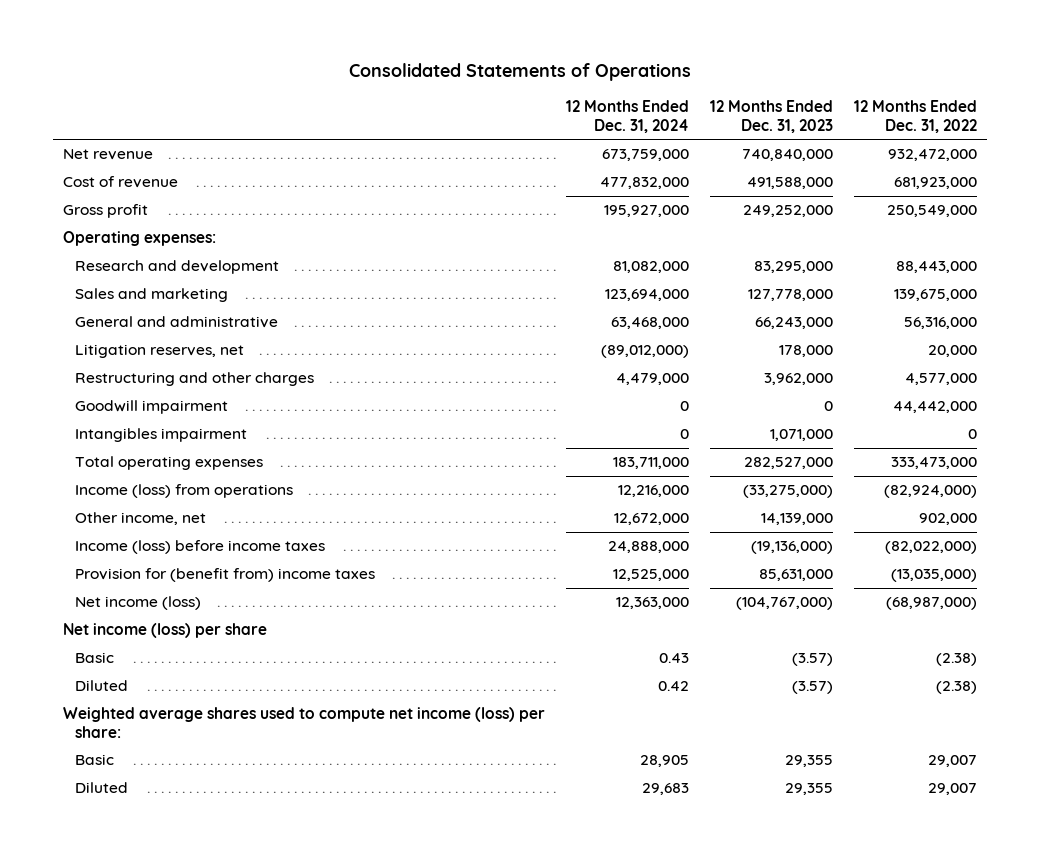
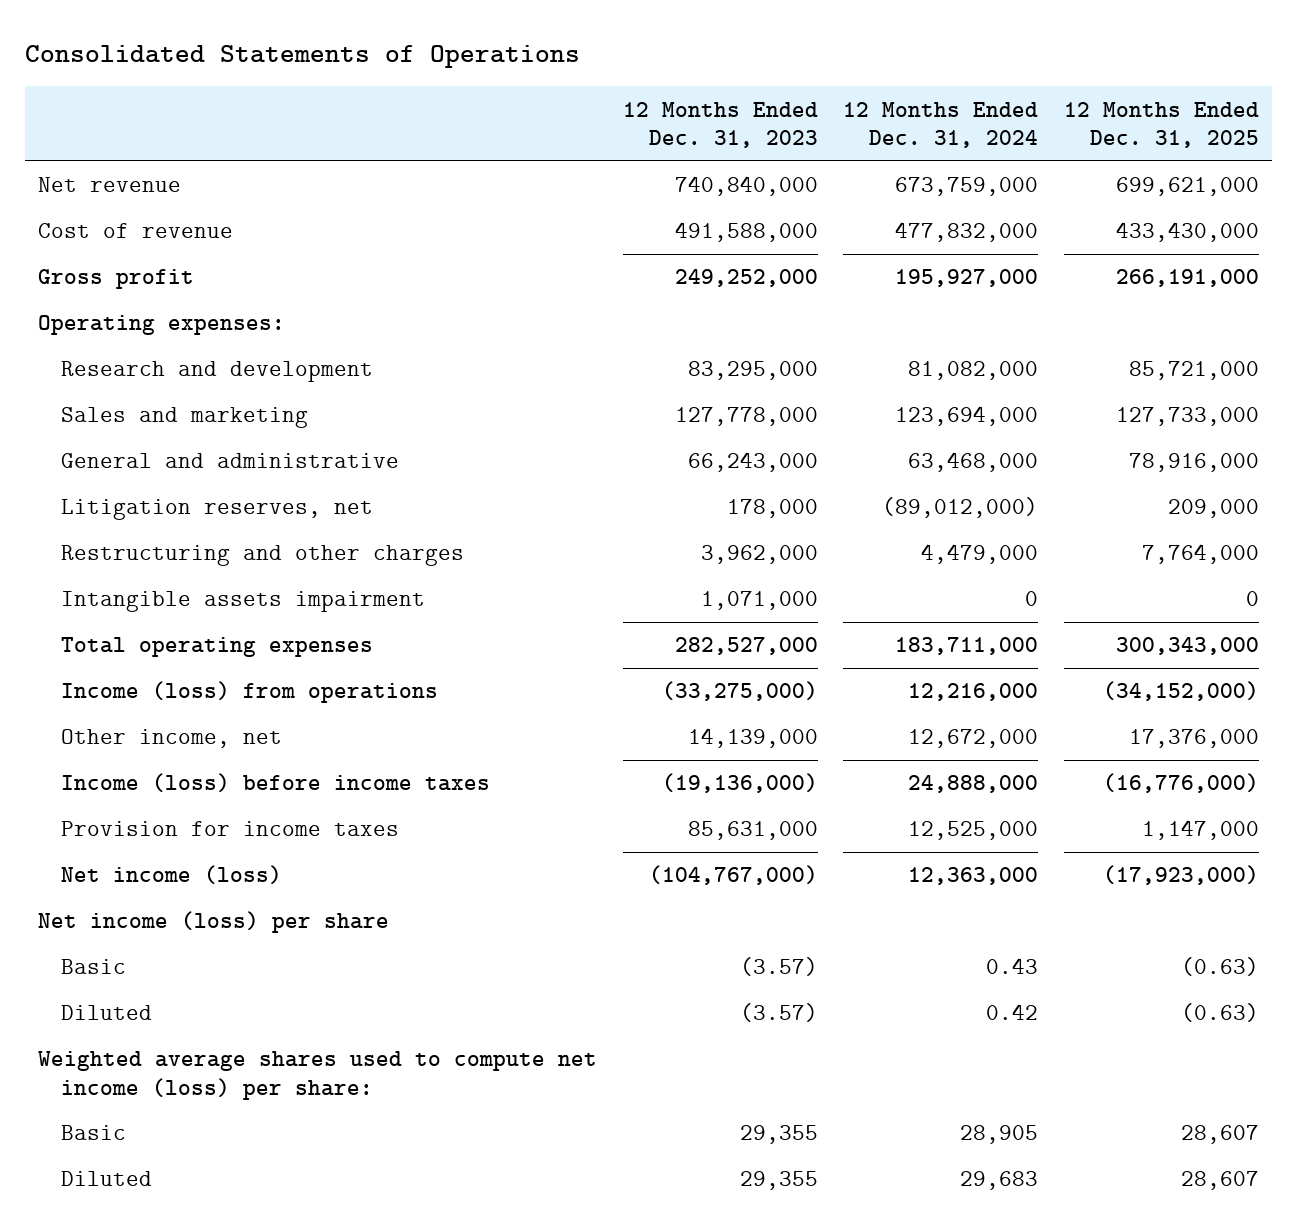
- | 12 Months Ended Dec. 31, 2024 | 12 Months Ended Dec. 31, 2023 | 12 Months Ended Dec. 31, 2022
+ | 12 Months Ended Dec. 31, 2023 | 12 Months Ended Dec. 31, 2024 | 12 Months Ended Dec. 31, 2025
- Goodwill impairment | 0 | 0 | 44,442,000
- Intangibles impairment | 0 | 1,071,000 | 0
+ Intangible assets impairment | 1,071,000 | 0 | 0
- Provision for (benefit from) income taxes | 12,525,000 | 85,631,000 | (13,035,000)
+ Provision for income taxes | 85,631,000 | 12,525,000 | 1,147,000

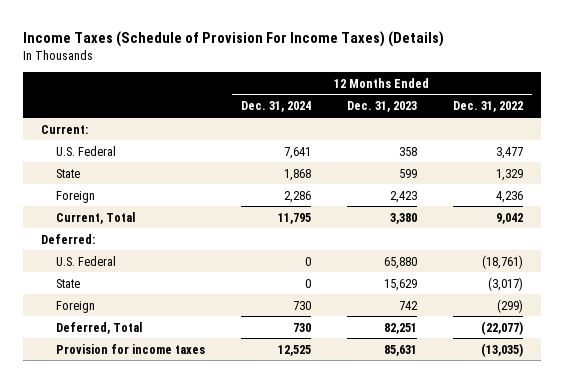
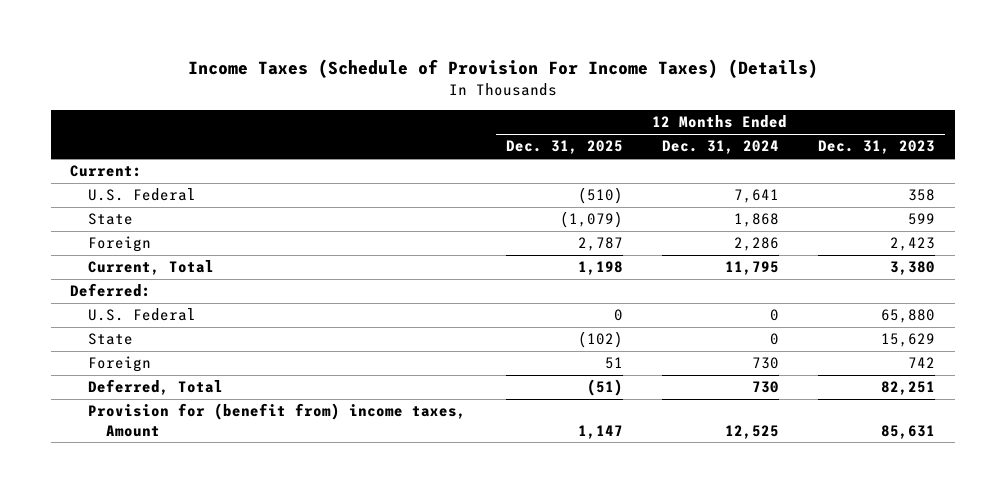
- | 12 Months Ended Dec. 31, 2024 | 12 Months Ended Dec. 31, 2023 | 12 Months Ended Dec. 31, 2022
+ | 12 Months Ended Dec. 31, 2025 | 12 Months Ended Dec. 31, 2024 | 12 Months Ended Dec. 31, 2023
- Provision for income taxes | 12,525 | 85,631 | (13,035)
+ Provision for (benefit from) income taxes, Amount | 1,147 | 12,525 | 85,631

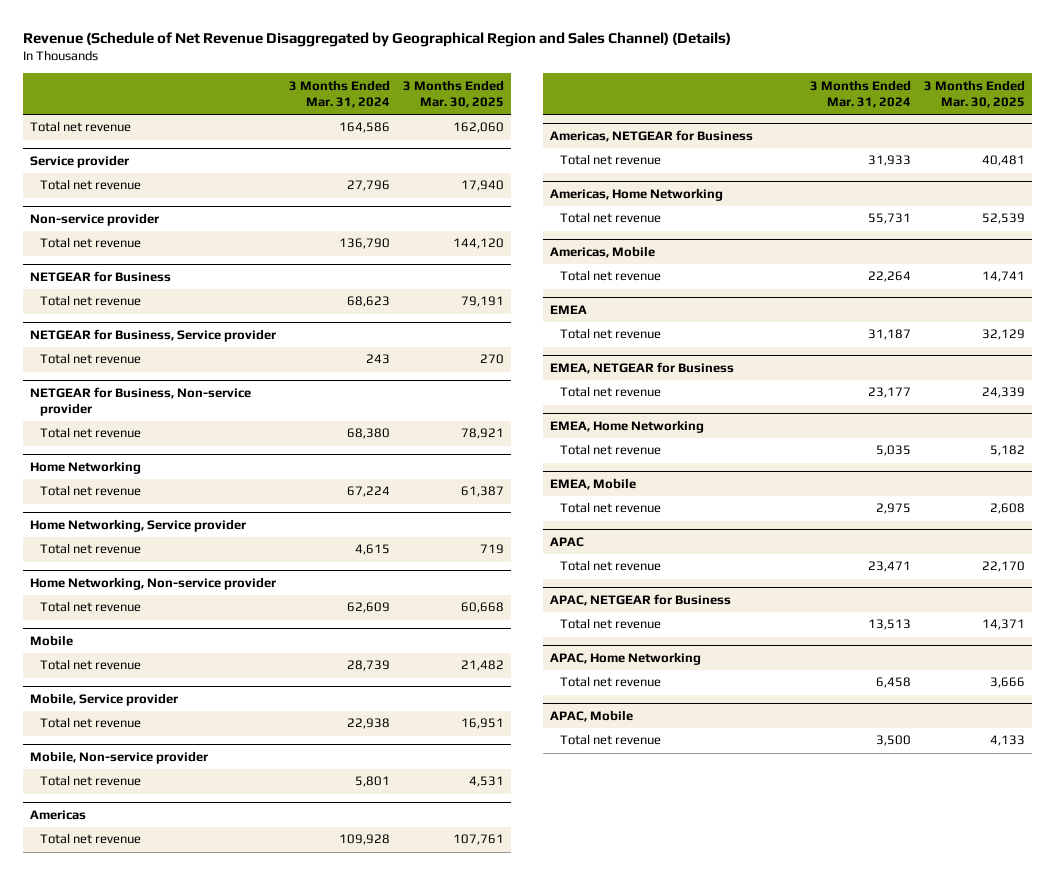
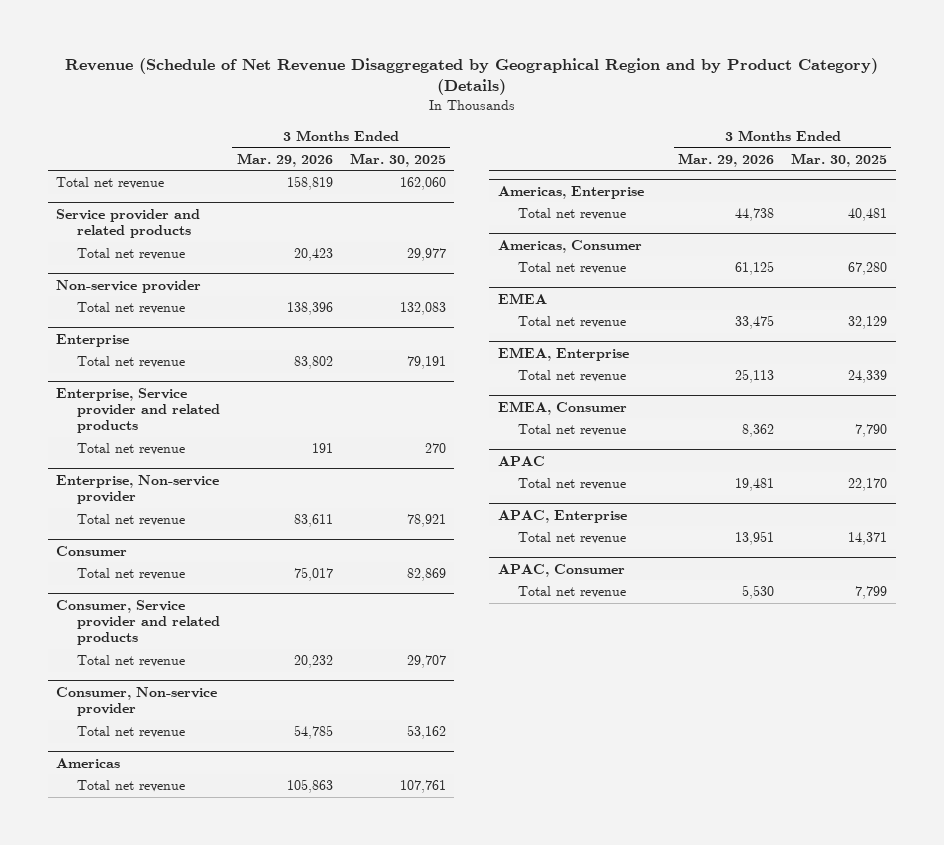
- Revenue (Schedule of Net Revenue Disaggregated by Geographical Region and Sales Channel) (Details)
+ Revenue (Schedule of Net Revenue Disaggregated by Geographical Region and by Product Category) (Details)
- | 3 Months Ended Mar. 31, 2024 | 3 Months Ended Mar. 30, 2025
+ | 3 Months Ended Mar. 29, 2026 | 3 Months Ended Mar. 30, 2025
- Service provider
- Total net revenue | 27,796 | 17,940
+ Service provider and related products
+ Total net revenue | 20,423 | 29,977
@ Non-service provider
- Total net revenue | 136,790 | 144,120
- NETGEAR for Business
@ Non-service provider
+ Total net revenue | 138,396 | 132,083
+ Enterprise
- NETGEAR for Business, Service provider
+ Enterprise, Service provider and related products
- NETGEAR for Business, Non-service provider
+ Enterprise, Non-service provider
- Home Networking
- Total net revenue | 67,224 | 61,387
- Home Networking, Service provider
- Total net revenue | 4,615 | 719
- Home Networking, Non-service provider
- Total net revenue | 62,609 | 60,668
- Mobile
- Total net revenue | 28,739 | 21,482
- Mobile, Service provider
- Total net revenue | 22,938 | 16,951
- Mobile, Non-service provider
- Total net revenue | 5,801 | 4,531
+ Consumer
+ Total net revenue | 75,017 | 82,869
+ Consumer, Service provider and related products
+ Total net revenue | 20,232 | 29,707
+ Consumer, Non-service provider
+ Total net revenue | 54,785 | 53,162
- Americas, NETGEAR for Business
+ Americas, Enterprise
- Americas, Home Networking
- Total net revenue | 55,731 | 52,539
- Americas, Mobile
- Total net revenue | 22,264 | 14,741
+ Americas, Consumer
+ Total net revenue | 61,125 | 67,280
- EMEA, NETGEAR for Business
+ EMEA, Enterprise
- EMEA, Home Networking
- Total net revenue | 5,035 | 5,182
- EMEA, Mobile
- Total net revenue | 2,975 | 2,608
+ EMEA, Consumer
+ Total net revenue | 8,362 | 7,790
- APAC, NETGEAR for Business
+ APAC, Enterprise
- APAC, Home Networking
- Total net revenue | 6,458 | 3,666
- APAC, Mobile
- Total net revenue | 3,500 | 4,133
+ APAC, Consumer
+ Total net revenue | 5,530 | 7,799

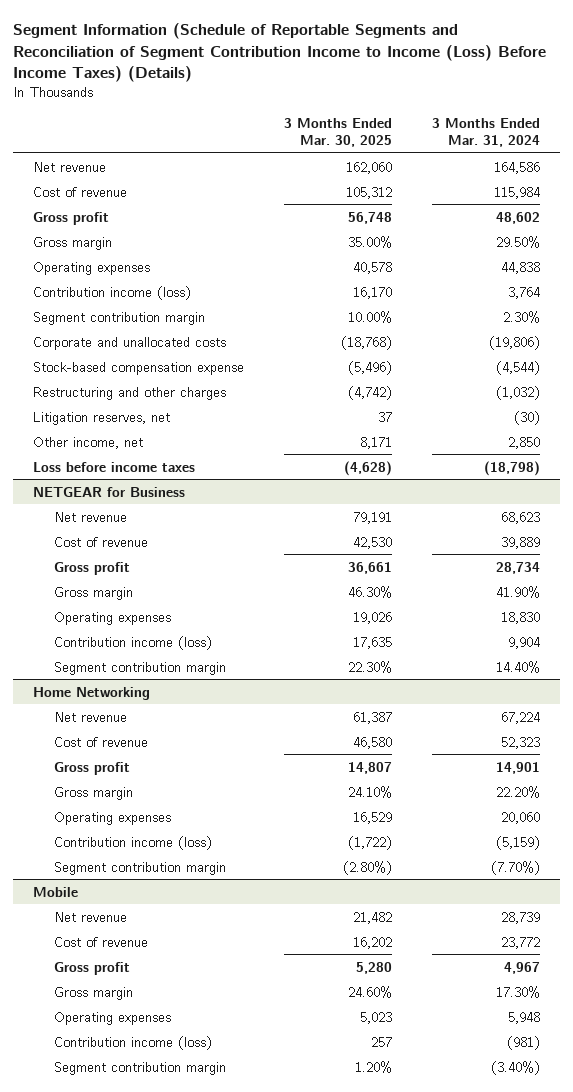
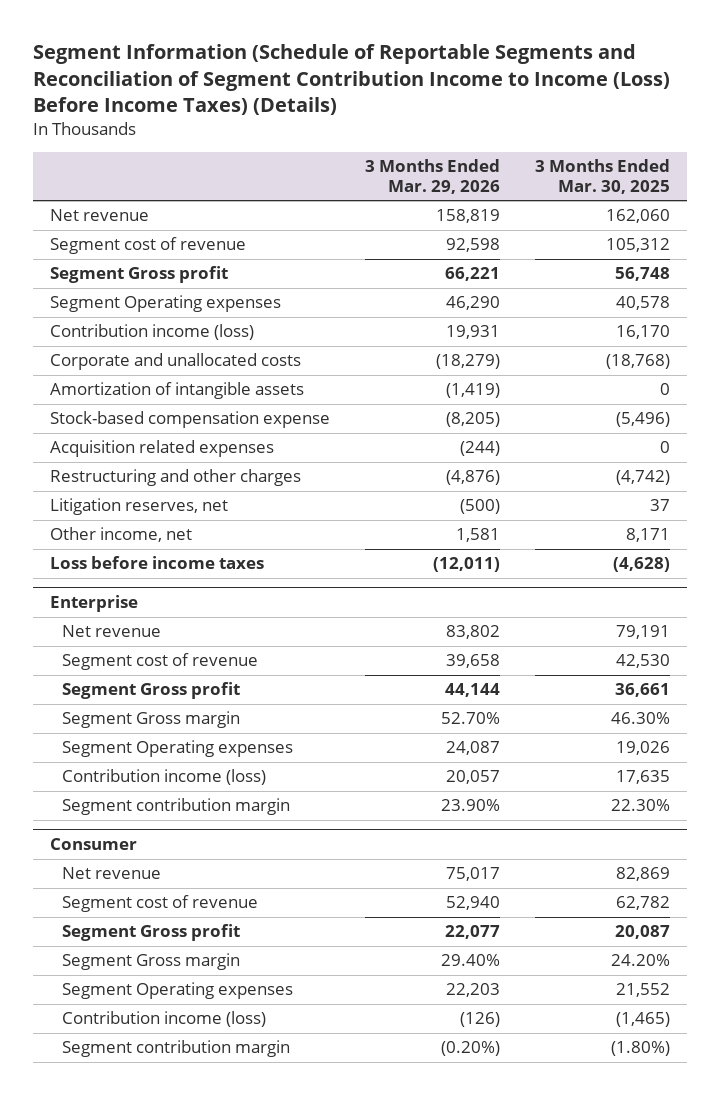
- | 3 Months Ended Mar. 30, 2025 | 3 Months Ended Mar. 31, 2024
+ | 3 Months Ended Mar. 29, 2026 | 3 Months Ended Mar. 30, 2025
- Cost of revenue | 105,312 | 115,984
- Gross profit | 56,748 | 48,602
- Gross margin | 35.00% | 29.50%
- Operating expenses | 40,578 | 44,838
+ Segment cost of revenue | 92,598 | 105,312
+ Segment Gross profit | 66,221 | 56,748
+ Segment Operating expenses | 46,290 | 40,578
- Segment contribution margin | 10.00% | 2.30%
+ Amortization of intangible assets | (1,419) | 0
+ Acquisition related expenses | (244) | 0
- NETGEAR for Business
+ Enterprise
- Cost of revenue | 42,530 | 39,889
- Gross profit | 36,661 | 28,734
- Gross margin | 46.30% | 41.90%
- Operating expenses | 19,026 | 18,830
+ Segment cost of revenue | 39,658 | 42,530
+ Segment Gross profit | 44,144 | 36,661
+ Segment Gross margin | 52.70% | 46.30%
+ Segment Operating expenses | 24,087 | 19,026
- Home Networking
- Net revenue | 61,387 | 67,224
- Cost of revenue | 46,580 | 52,323
- Gross profit | 14,807 | 14,901
- Gross margin | 24.10% | 22.20%
- Operating expenses | 16,529 | 20,060
- Contribution income (loss) | (1,722) | (5,159)
- Segment contribution margin | (2.80%) | (7.70%)
- Mobile
- Net revenue | 21,482 | 28,739
- Cost of revenue | 16,202 | 23,772
- Gross profit | 5,280 | 4,967
- Gross margin | 24.60% | 17.30%
- Operating expenses | 5,023 | 5,948
- Contribution income (loss) | 257 | (981)
- Segment contribution margin | 1.20% | (3.40%)
+ Consumer
+ Net revenue | 75,017 | 82,869
+ Segment cost of revenue | 52,940 | 62,782
+ Segment Gross profit | 22,077 | 20,087
+ Segment Gross margin | 29.40% | 24.20%
+ Segment Operating expenses | 22,203 | 21,552
+ Contribution income (loss) | (126) | (1,465)
+ Segment contribution margin | (0.20%) | (1.80%)

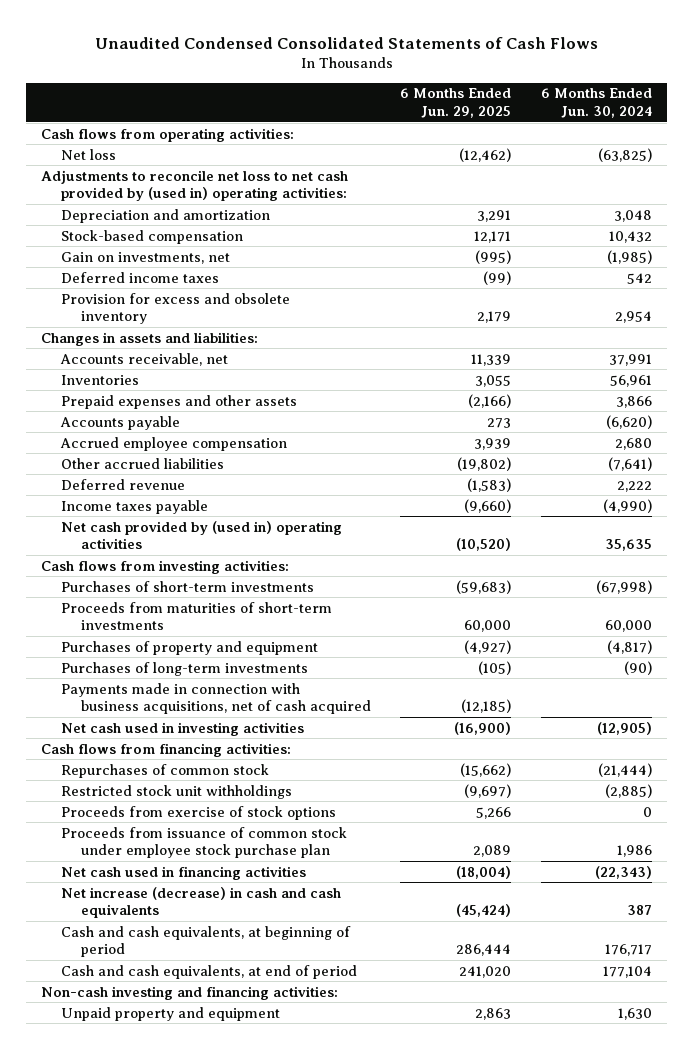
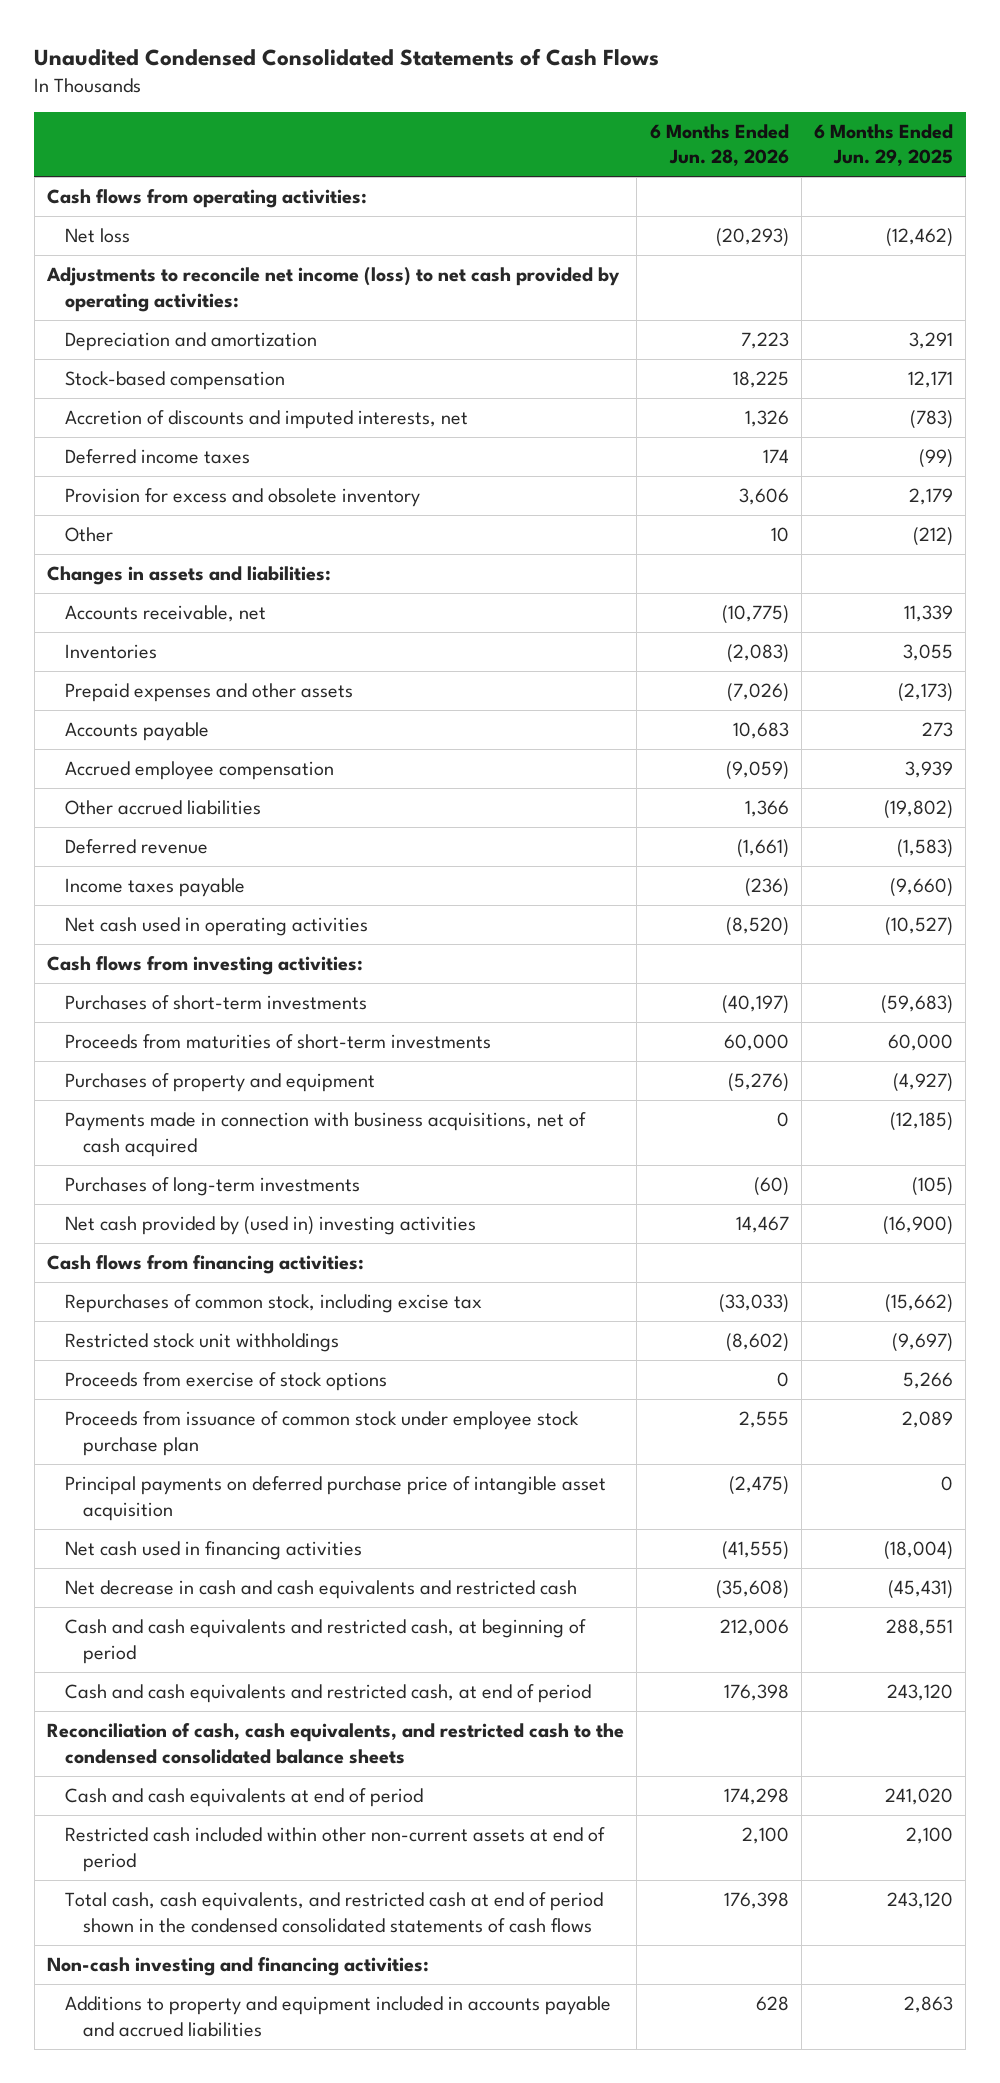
- | 6 Months Ended Jun. 29, 2025 | 6 Months Ended Jun. 30, 2024
+ | 6 Months Ended Jun. 28, 2026 | 6 Months Ended Jun. 29, 2025
- Adjustments to reconcile net loss to net cash provided by (used in) operating activities:
+ Adjustments to reconcile net income (loss) to net cash provided by operating activities:
- Gain on investments, net | (995) | (1,985)
+ Accretion of discounts and imputed interests, net | 1,326 | (783)
+ Other | 10 | (212)
- Prepaid expenses and other assets | (2,166) | 3,866
+ Prepaid expenses and other assets | (7,026) | (2,173)
- Net cash provided by (used in) operating activities | (10,520) | 35,635
+ Net cash used in operating activities | (8,520) | (10,527)
- Net cash used in investing activities | (16,900) | (12,905)
moved down: Purchases of long-term investments | (60) | (105)
+ Net cash provided by (used in) investing activities | 14,467 | (16,900)
- Repurchases of common stock | (15,662) | (21,444)
+ Repurchases of common stock, including excise tax | (33,033) | (15,662)
+ Principal payments on deferred purchase price of intangible asset acquisition | (2,475) | 0
- Net increase (decrease) in cash and cash equivalents | (45,424) | 387
- Cash and cash equivalents, at beginning of period | 286,444 | 176,717
- Cash and cash equivalents, at end of period | 241,020 | 177,104
+ Net decrease in cash and cash equivalents and restricted cash | (35,608) | (45,431)
+ Cash and cash equivalents and restricted cash, at beginning of period | 212,006 | 288,551
+ Cash and cash equivalents and restricted cash, at end of period | 176,398 | 243,120
+ Reconciliation of cash, cash equivalents, and restricted cash to the condensed consolidated balance sheets
+ Cash and cash equivalents at end of period | 174,298 | 241,020
+ Restricted cash included within other non-current assets at end of period | 2,100 | 2,100
+ Total cash, cash equivalents, and restricted cash at end of period shown in the condensed consolidated statements of cash flows | 176,398 | 243,120
- Unpaid property and equipment | 2,863 | 1,630
+ Additions to property and equipment included in accounts payable and accrued liabilities | 628 | 2,863

